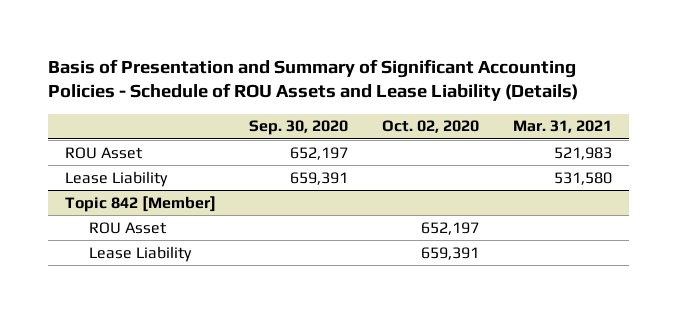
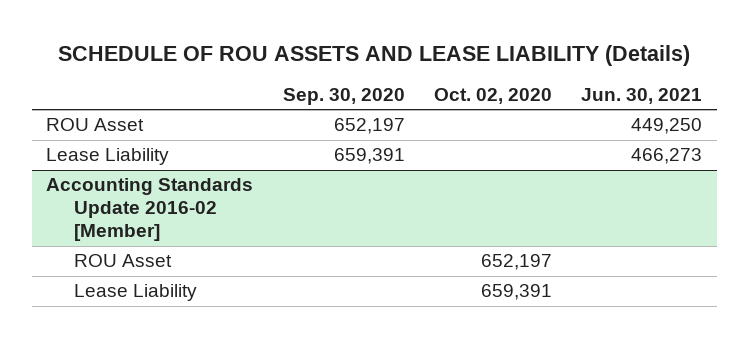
- Basis of Presentation and Summary of Significant Accounting Policies - Schedule of ROU Assets and Lease Liability (Details)
+ SCHEDULE OF ROU ASSETS AND LEASE LIABILITY (Details)
- | Sep. 30, 2020 | Oct. 02, 2020 | Mar. 31, 2021
+ | Sep. 30, 2020 | Oct. 02, 2020 | Jun. 30, 2021
- Topic 842 [Member]
+ Accounting Standards Update 2016-02 [Member]

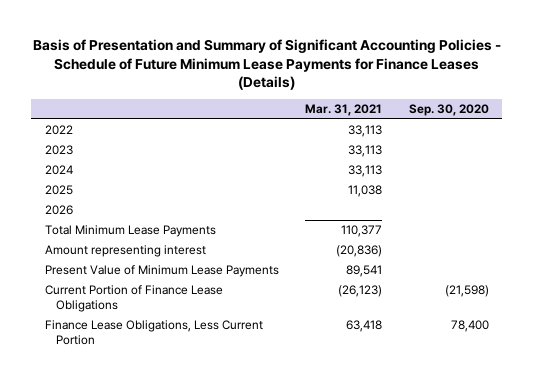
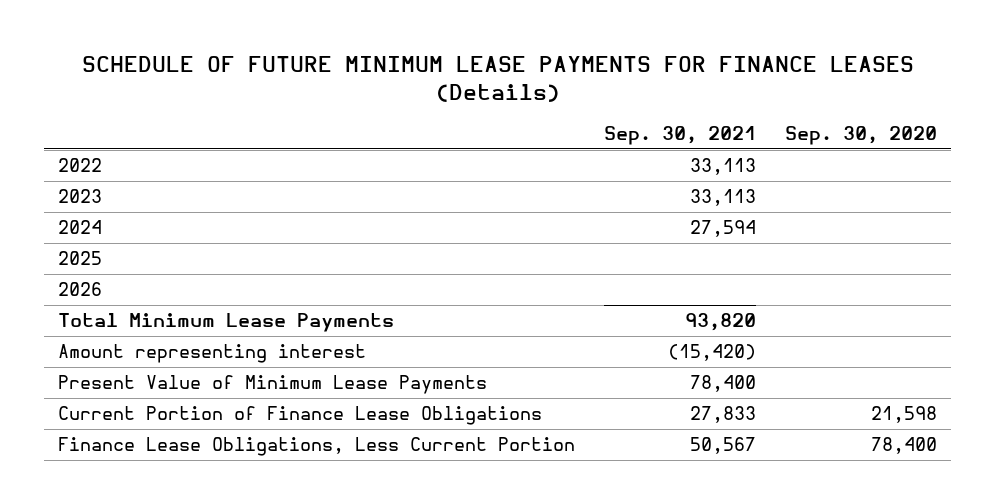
- Basis of Presentation and Summary of Significant Accounting Policies - Schedule of Future Minimum Lease Payments for Finance Leases (Details)
+ SCHEDULE OF FUTURE MINIMUM LEASE PAYMENTS FOR FINANCE LEASES (Details)
- | Mar. 31, 2021 | Sep. 30, 2020
+ | Sep. 30, 2021 | Sep. 30, 2020
- Current Portion of Finance Lease Obligations | (26,123) | (21,598)
+ Current Portion of Finance Lease Obligations | 27,833 | 21,598

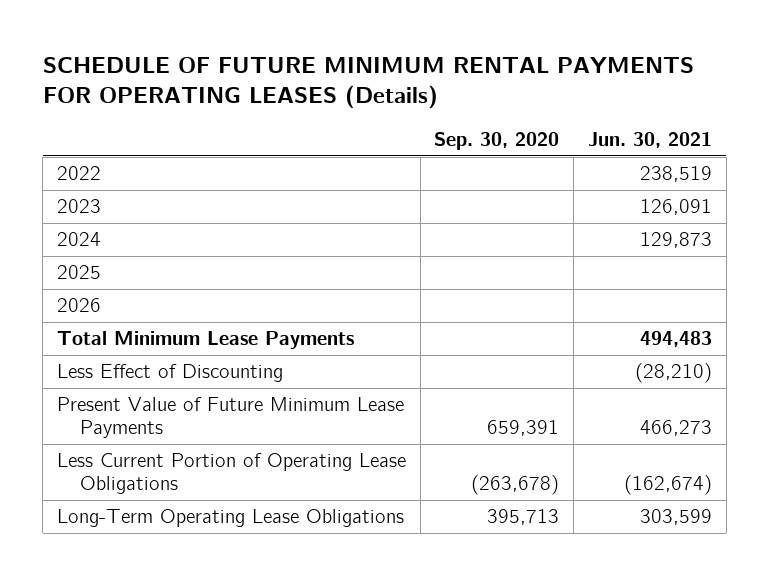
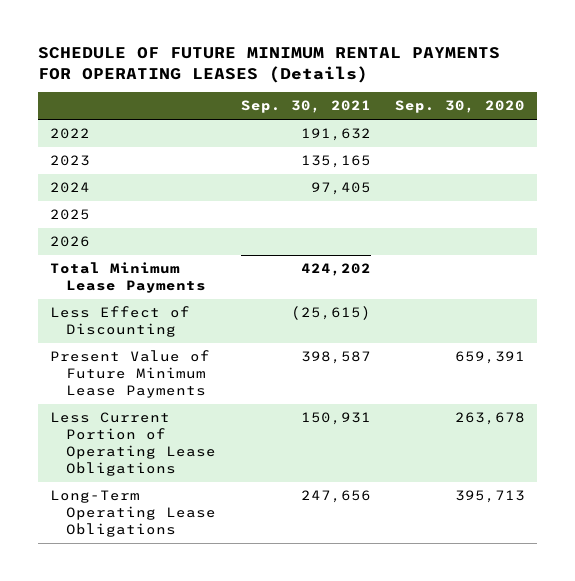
- | Sep. 30, 2020 | Jun. 30, 2021
+ | Sep. 30, 2021 | Sep. 30, 2020
- Less Current Portion of Operating Lease Obligations | (263,678) | (162,674)
+ Less Current Portion of Operating Lease Obligations | 150,931 | 263,678

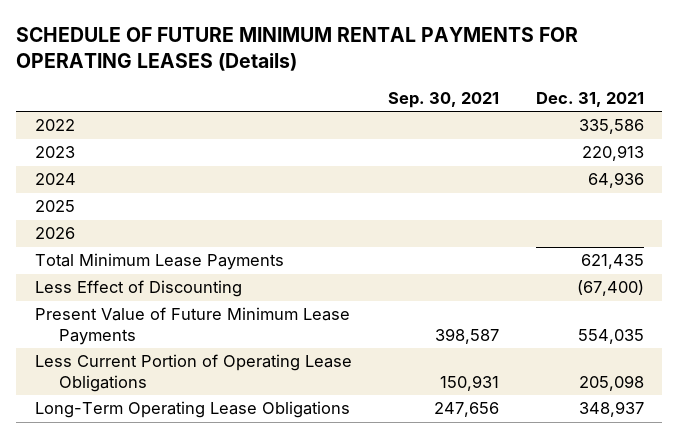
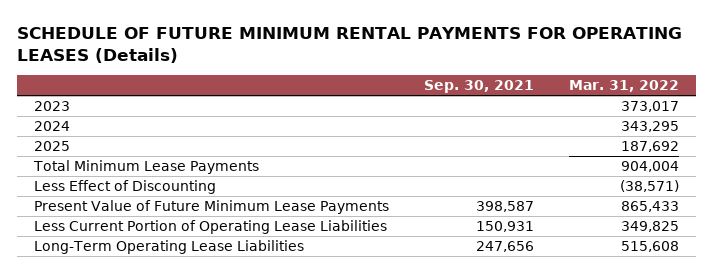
- | Sep. 30, 2021 | Dec. 31, 2021
+ | Sep. 30, 2021 | Mar. 31, 2022
- 2022 | | 335,586
- 2026
- Less Current Portion of Operating Lease Obligations | 150,931 | 205,098
- Long-Term Operating Lease Obligations | 247,656 | 348,937
+ Less Current Portion of Operating Lease Liabilities | 150,931 | 349,825
+ Long-Term Operating Lease Liabilities | 247,656 | 515,608

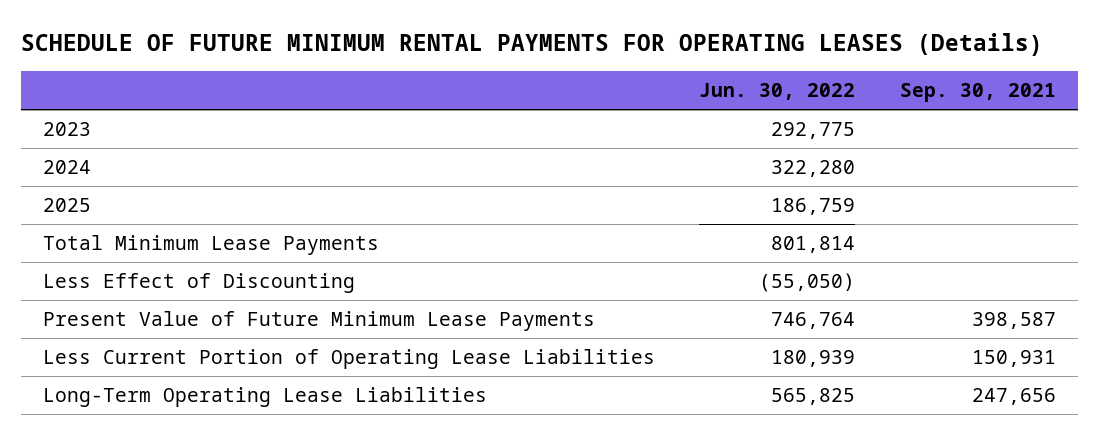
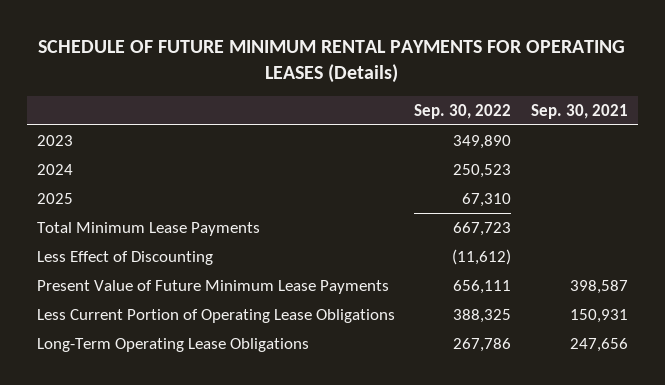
- | Jun. 30, 2022 | Sep. 30, 2021
+ | Sep. 30, 2022 | Sep. 30, 2021
- Less Current Portion of Operating Lease Liabilities | 180,939 | 150,931
- Long-Term Operating Lease Liabilities | 565,825 | 247,656
+ Less Current Portion of Operating Lease Obligations | 388,325 | 150,931
+ Long-Term Operating Lease Obligations | 267,786 | 247,656

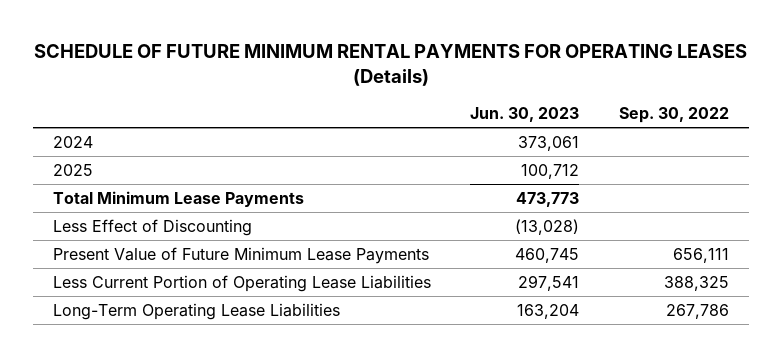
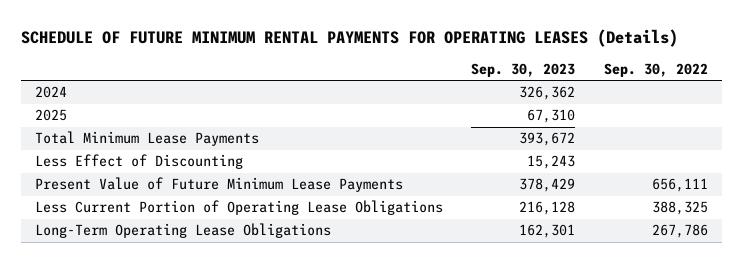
- | Jun. 30, 2023 | Sep. 30, 2022
+ | Sep. 30, 2023 | Sep. 30, 2022
- Less Current Portion of Operating Lease Liabilities | 297,541 | 388,325
- Long-Term Operating Lease Liabilities | 163,204 | 267,786
+ Less Current Portion of Operating Lease Obligations | 216,128 | 388,325
+ Long-Term Operating Lease Obligations | 162,301 | 267,786

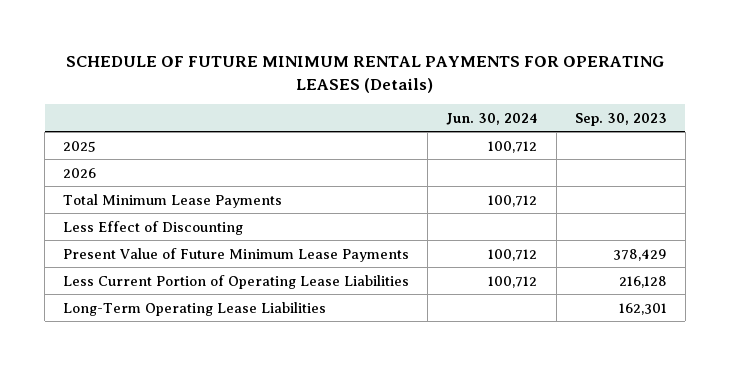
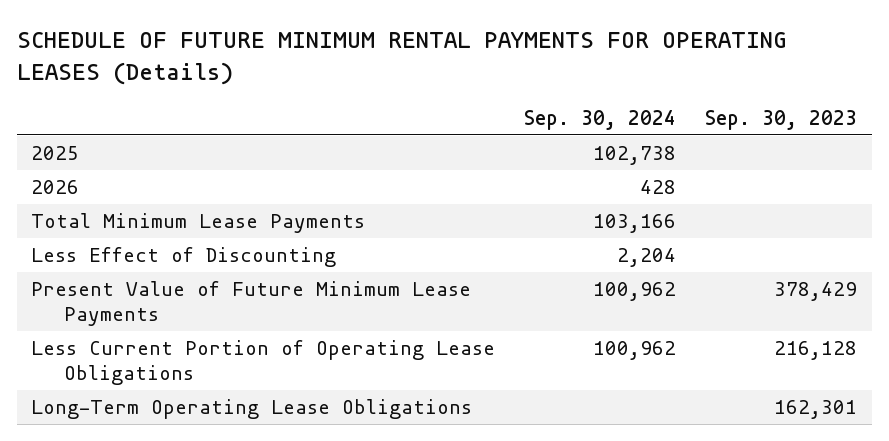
- | Jun. 30, 2024 | Sep. 30, 2023
+ | Sep. 30, 2024 | Sep. 30, 2023
- Less Current Portion of Operating Lease Liabilities | 100,712 | 216,128
- Long-Term Operating Lease Liabilities | | 162,301
+ Less Current Portion of Operating Lease Obligations | 100,962 | 216,128
+ Long-Term Operating Lease Obligations | | 162,301

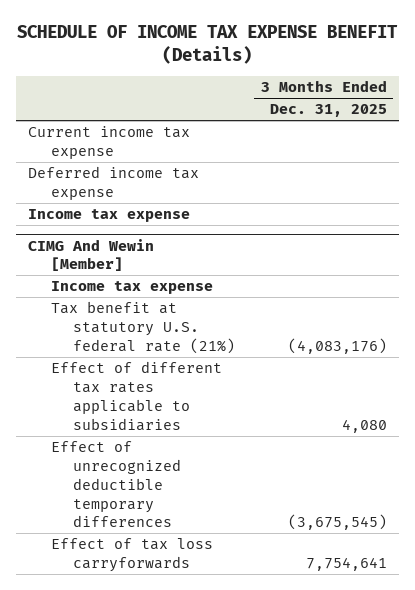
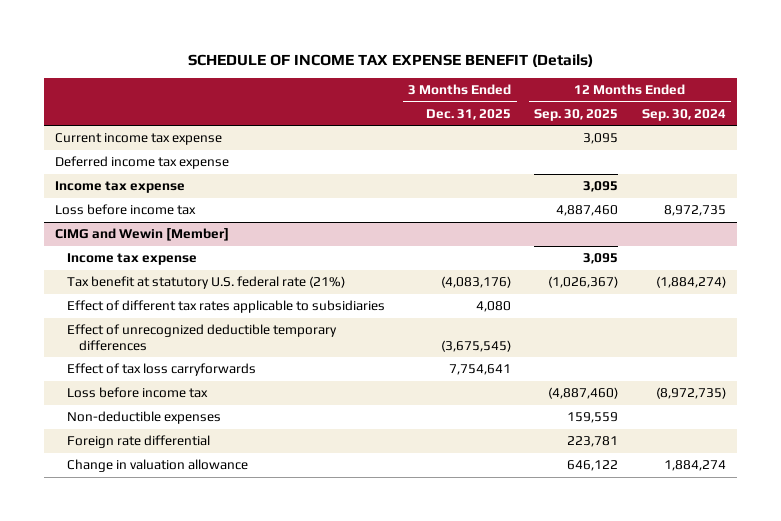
- | 3 Months Ended Dec. 31, 2025
+ | 3 Months Ended Dec. 31, 2025 | 12 Months Ended Sep. 30, 2025 | 12 Months Ended Sep. 30, 2024
- CIMG And Wewin [Member]
+ Loss before income tax | | 4,887,460 | 8,972,735
+ CIMG and Wewin [Member]
+ Loss before income tax | | (4,887,460) | (8,972,735)
+ Non-deductible expenses | | 159,559 |
+ Foreign rate differential | | 223,781 |
+ Change in valuation allowance | | 646,122 | 1,884,274

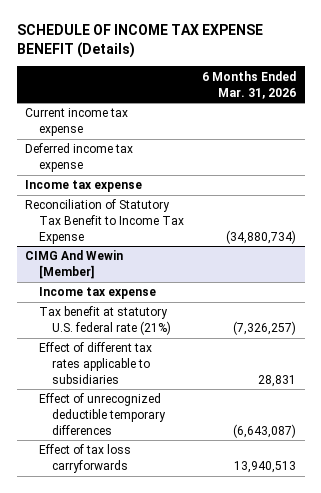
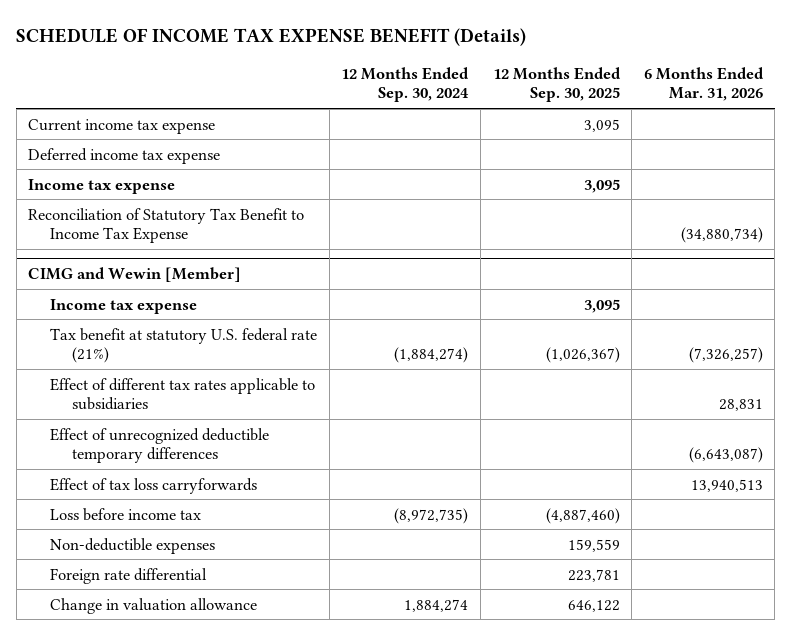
- | 6 Months Ended Mar. 31, 2026
+ | 12 Months Ended Sep. 30, 2024 | 12 Months Ended Sep. 30, 2025 | 6 Months Ended Mar. 31, 2026
- CIMG And Wewin [Member]
+ CIMG and Wewin [Member]
+ Loss before income tax | (8,972,735) | (4,887,460) |
+ Non-deductible expenses | | 159,559 |
+ Foreign rate differential | | 223,781 |
+ Change in valuation allowance | 1,884,274 | 646,122 |

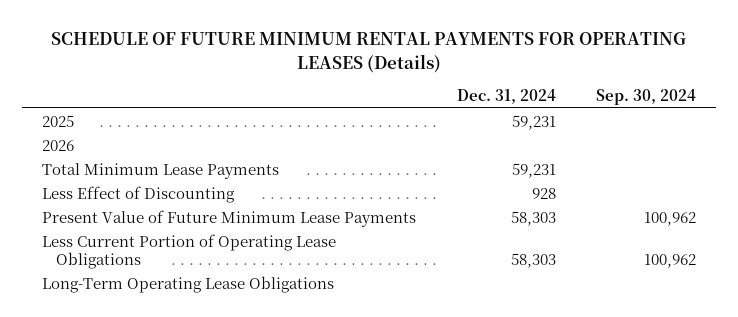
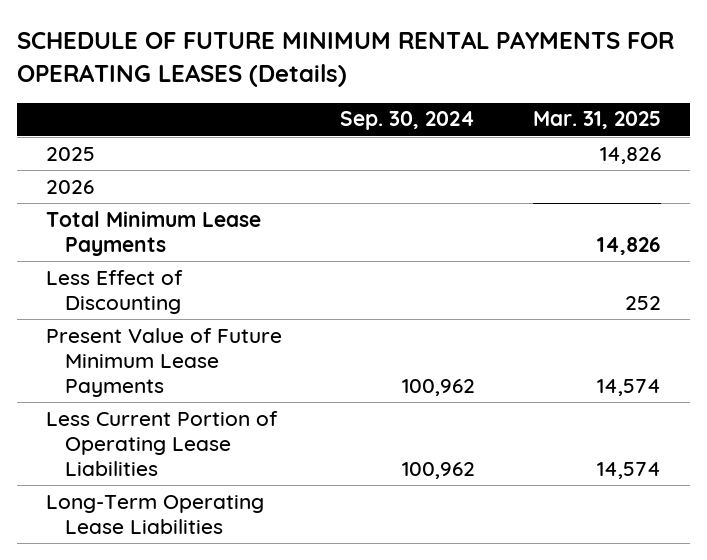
- | Dec. 31, 2024 | Sep. 30, 2024
+ | Sep. 30, 2024 | Mar. 31, 2025
- Less Current Portion of Operating Lease Obligations | 58,303 | 100,962
- Long-Term Operating Lease Obligations
+ Less Current Portion of Operating Lease Liabilities | 100,962 | 14,574
+ Long-Term Operating Lease Liabilities

